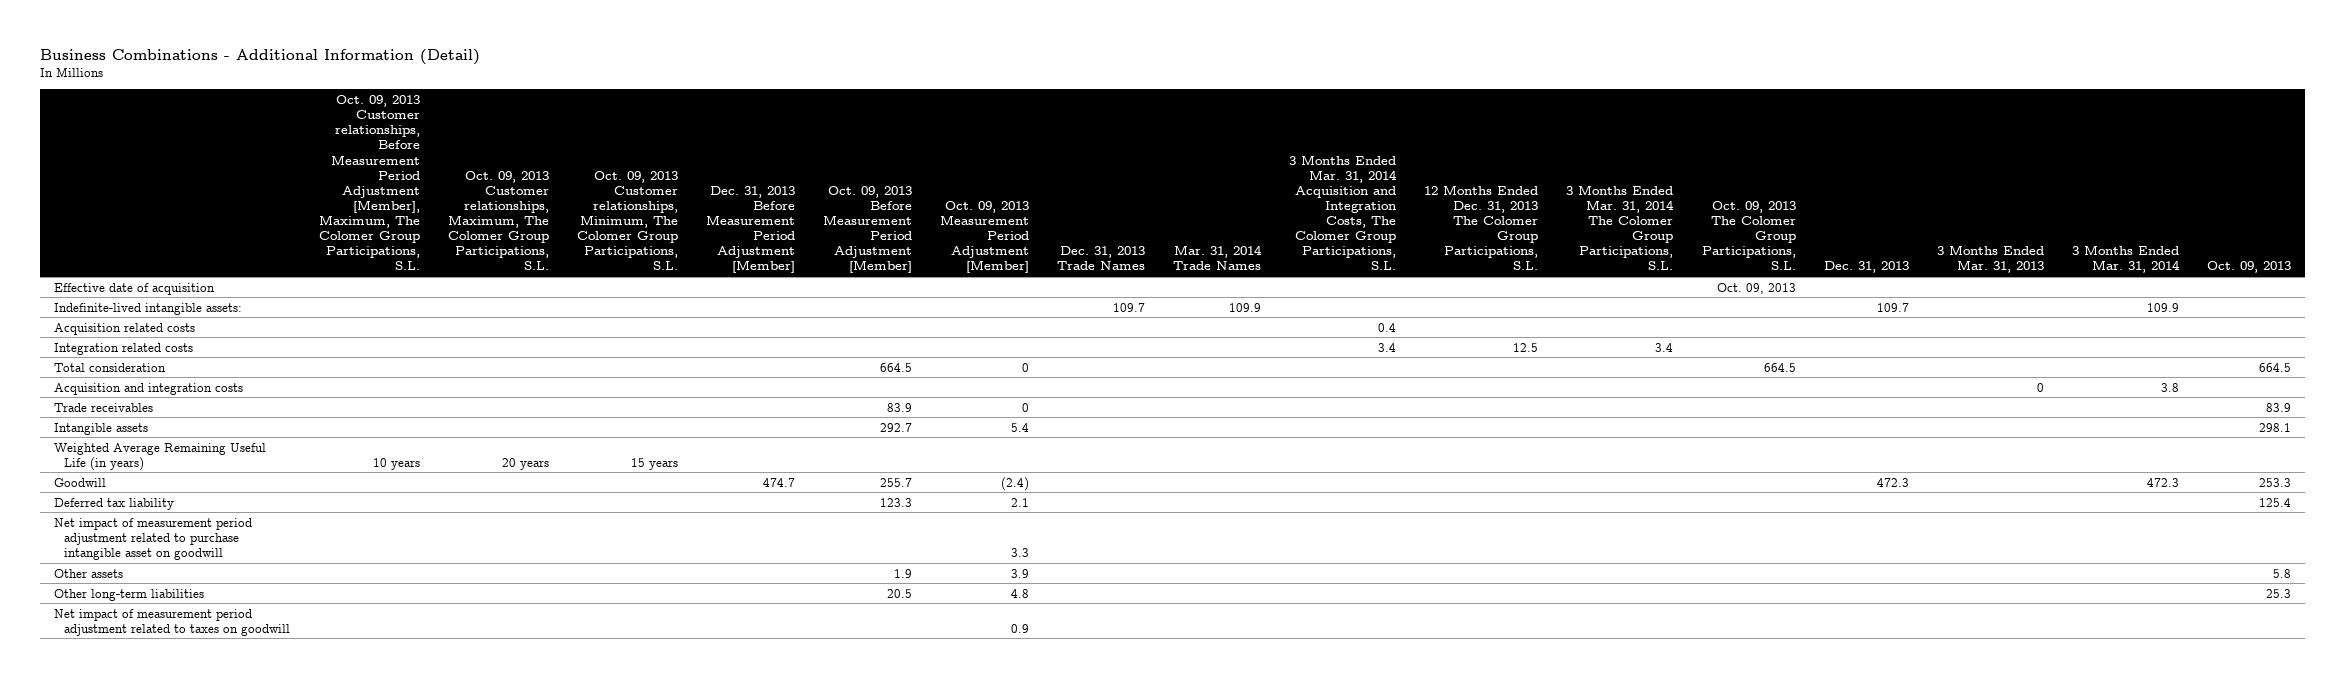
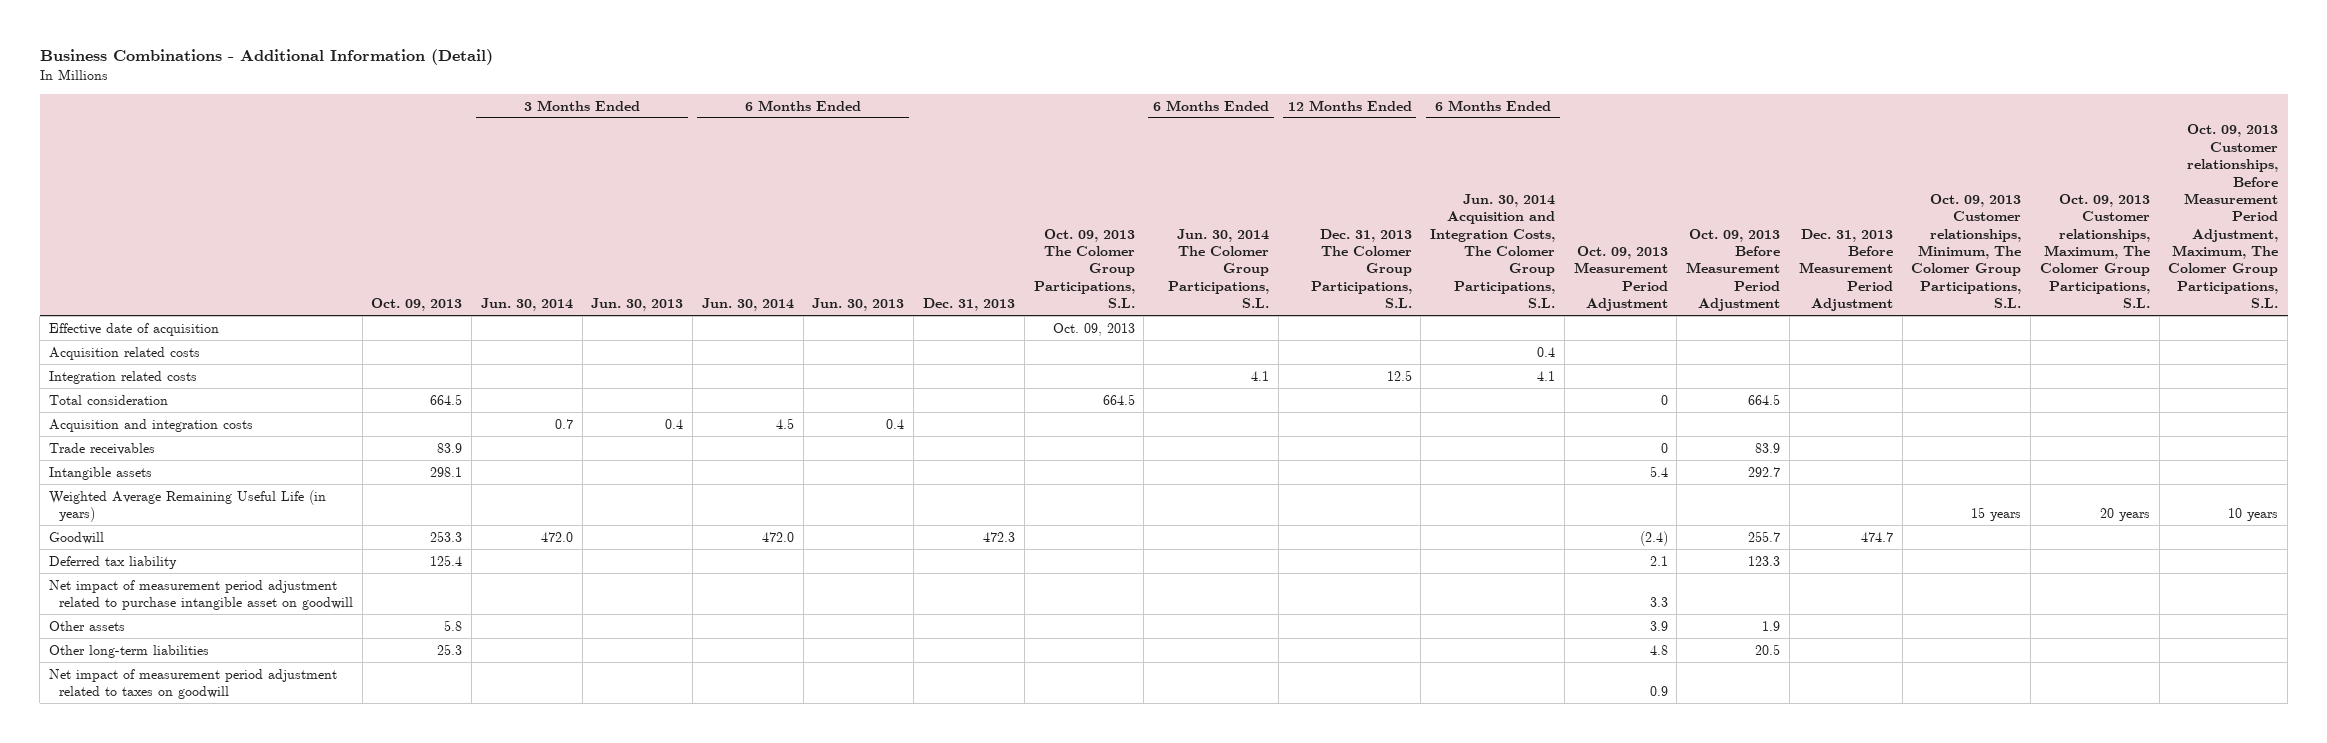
- | Oct. 09, 2013 Customer relationships, Before Measurement Period Adjustment [Member], Maximum, The Colomer Group Participations, S.L. | Oct. 09, 2013 Customer relationships, Maximum, The Colomer Group Participations, S.L. | Oct. 09, 2013 Customer relationships, Minimum, The Colomer Group Participations, S.L. | Dec. 31, 2013 Before Measurement Period Adjustment [Member] | Oct. 09, 2013 Before Measurement Period Adjustment [Member] | Oct. 09, 2013 Measurement Period Adjustment [Member] | Dec. 31, 2013 Trade Names | Mar. 31, 2014 Trade Names | 3 Months Ended Mar. 31, 2014 Acquisition and Integration Costs, The Colomer Group Participations, S.L. | 12 Months Ended Dec. 31, 2013 The Colomer Group Participations, S.L. | 3 Months Ended Mar. 31, 2014 The Colomer Group Participations, S.L. | Oct. 09, 2013 The Colomer Group Participations, S.L. | Dec. 31, 2013 | 3 Months Ended Mar. 31, 2013 | 3 Months Ended Mar. 31, 2014 | Oct. 09, 2013
+ | Oct. 09, 2013 | 3 Months Ended Jun. 30, 2014 | 3 Months Ended Jun. 30, 2013 | 6 Months Ended Jun. 30, 2014 | 6 Months Ended Jun. 30, 2013 | Dec. 31, 2013 | Oct. 09, 2013 The Colomer Group Participations, S.L. | 6 Months Ended Jun. 30, 2014 The Colomer Group Participations, S.L. | 12 Months Ended Dec. 31, 2013 The Colomer Group Participations, S.L. | 6 Months Ended Jun. 30, 2014 Acquisition and Integration Costs, The Colomer Group Participations, S.L. | Oct. 09, 2013 Measurement Period Adjustment | Oct. 09, 2013 Before Measurement Period Adjustment | Dec. 31, 2013 Before Measurement Period Adjustment | Oct. 09, 2013 Customer relationships, Minimum, The Colomer Group Participations, S.L. | Oct. 09, 2013 Customer relationships, Maximum, The Colomer Group Participations, S.L. | Oct. 09, 2013 Customer relationships, Before Measurement Period Adjustment, Maximum, The Colomer Group Participations, S.L.
- Indefinite-lived intangible assets: | | | | | | | 109.7 | 109.9 | | | | | 109.7 | | 109.9 |

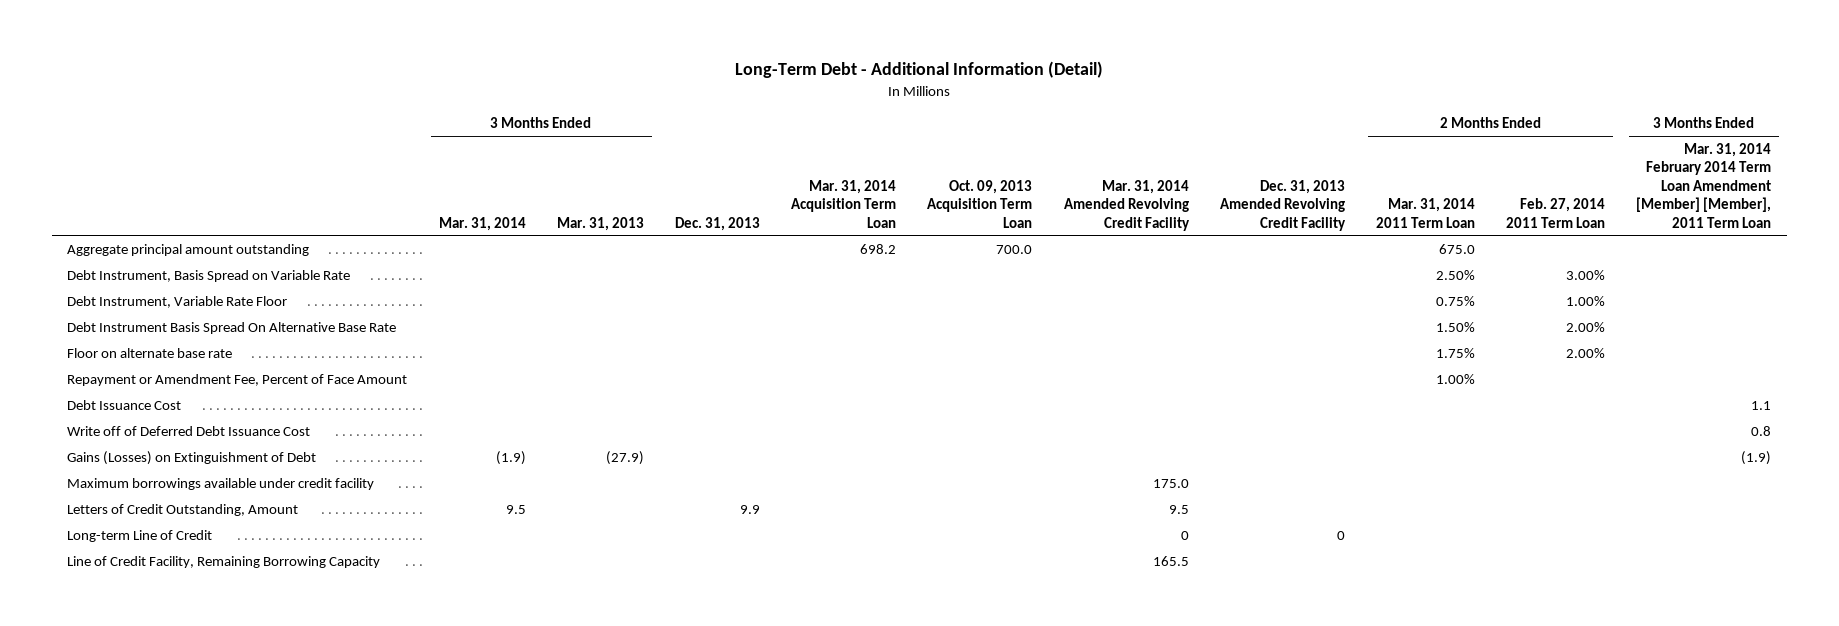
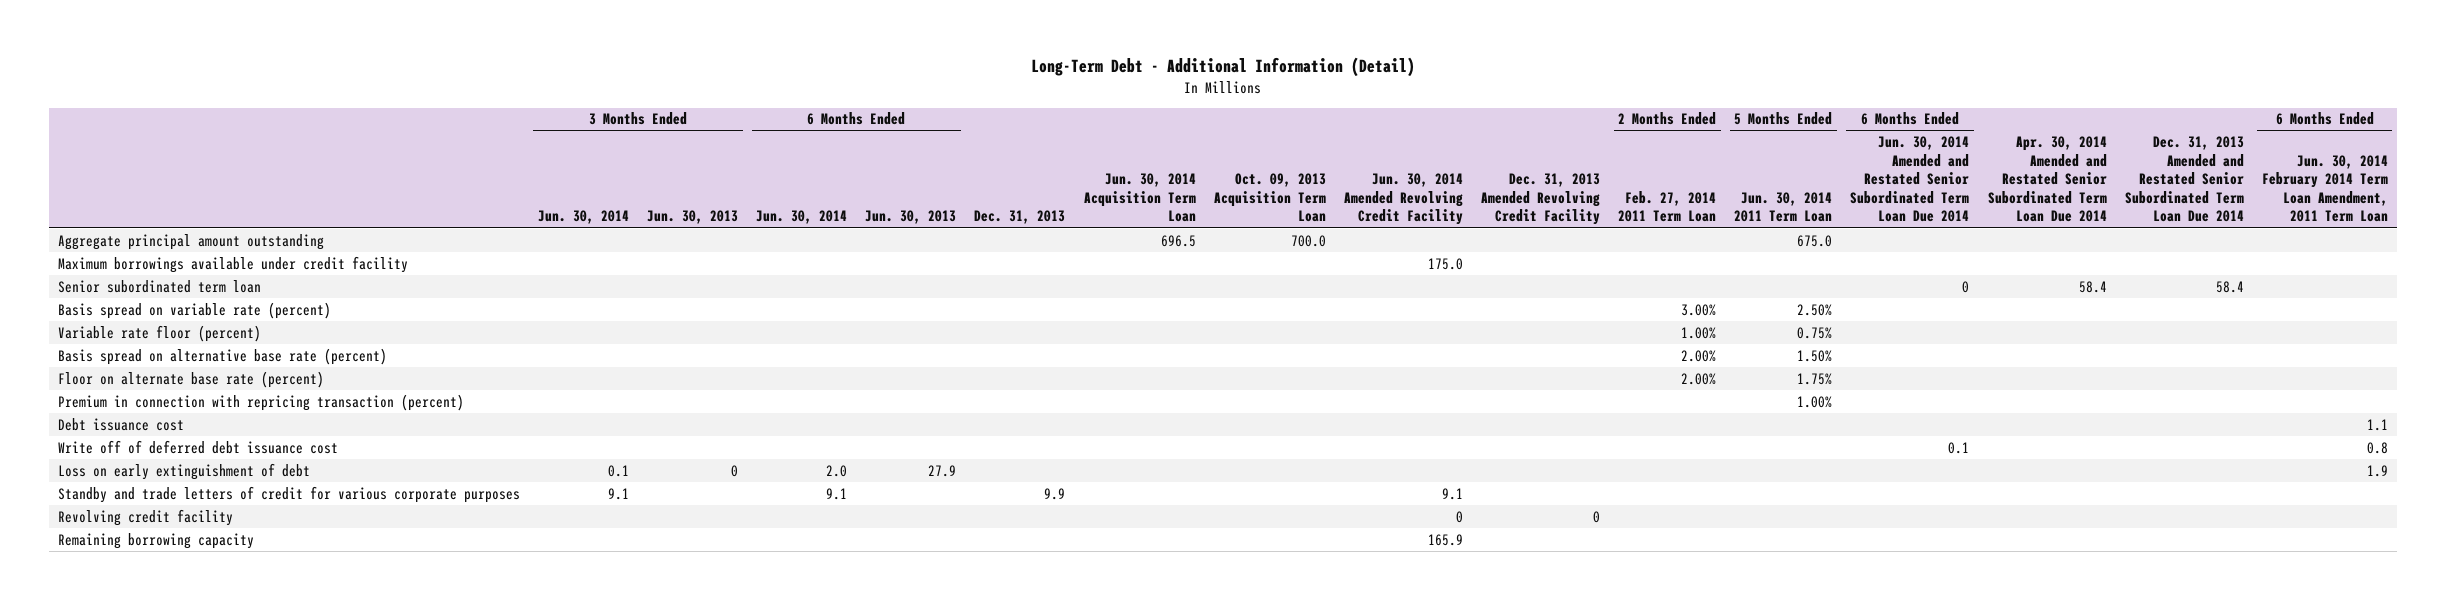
- | 3 Months Ended Mar. 31, 2014 | 3 Months Ended Mar. 31, 2013 | Dec. 31, 2013 | Mar. 31, 2014 Acquisition Term Loan | Oct. 09, 2013 Acquisition Term Loan | Mar. 31, 2014 Amended Revolving Credit Facility | Dec. 31, 2013 Amended Revolving Credit Facility | 2 Months Ended Mar. 31, 2014 2011 Term Loan | 2 Months Ended Feb. 27, 2014 2011 Term Loan | 3 Months Ended Mar. 31, 2014 February 2014 Term Loan Amendment [Member] [Member], 2011 Term Loan
+ | 3 Months Ended Jun. 30, 2014 | 3 Months Ended Jun. 30, 2013 | 6 Months Ended Jun. 30, 2014 | 6 Months Ended Jun. 30, 2013 | Dec. 31, 2013 | Jun. 30, 2014 Acquisition Term Loan | Oct. 09, 2013 Acquisition Term Loan | Jun. 30, 2014 Amended Revolving Credit Facility | Dec. 31, 2013 Amended Revolving Credit Facility | 2 Months Ended Feb. 27, 2014 2011 Term Loan | 5 Months Ended Jun. 30, 2014 2011 Term Loan | 6 Months Ended Jun. 30, 2014 Amended and Restated Senior Subordinated Term Loan Due 2014 | Apr. 30, 2014 Amended and Restated Senior Subordinated Term Loan Due 2014 | Dec. 31, 2013 Amended and Restated Senior Subordinated Term Loan Due 2014 | 6 Months Ended Jun. 30, 2014 February 2014 Term Loan Amendment, 2011 Term Loan
- Debt Instrument, Basis Spread on Variable Rate | | | | | | | | 2.50% | 3.00% |
- Debt Instrument, Variable Rate Floor | | | | | | | | 0.75% | 1.00% |
- Debt Instrument Basis Spread On Alternative Base Rate | | | | | | | | 1.50% | 2.00% |
- Floor on alternate base rate | | | | | | | | 1.75% | 2.00% |
- Repayment or Amendment Fee, Percent of Face Amount | | | | | | | | 1.00% | |
- Debt Issuance Cost | | | | | | | | | | 1.1
- Write off of Deferred Debt Issuance Cost | | | | | | | | | | 0.8
- Gains (Losses) on Extinguishment of Debt | (1.9) | (27.9) | | | | | | | | (1.9)
- Letters of Credit Outstanding, Amount | 9.5 | | 9.9 | | | 9.5 | | | |
- Long-term Line of Credit | | | | | | 0 | 0 | | |
- Line of Credit Facility, Remaining Borrowing Capacity | | | | | | 165.5 | | | |
+ Senior subordinated term loan | | | | | | | | | | | | 0 | 58.4 | 58.4 |
+ Basis spread on variable rate (percent) | | | | | | | | | | 3.00% | 2.50% | | | |
+ Variable rate floor (percent) | | | | | | | | | | 1.00% | 0.75% | | | |
+ Basis spread on alternative base rate (percent) | | | | | | | | | | 2.00% | 1.50% | | | |
+ Floor on alternate base rate (percent) | | | | | | | | | | 2.00% | 1.75% | | | |
+ Premium in connection with repricing transaction (percent) | | | | | | | | | | | 1.00% | | | |
+ Debt issuance cost | | | | | | | | | | | | | | | 1.1
+ Write off of deferred debt issuance cost | | | | | | | | | | | | 0.1 | | | 0.8
+ Loss on early extinguishment of debt | 0.1 | 0 | 2.0 | 27.9 | | | | | | | | | | | 1.9
+ Standby and trade letters of credit for various corporate purposes | 9.1 | | 9.1 | | 9.9 | | | 9.1 | | | | | | |
+ Revolving credit facility | | | | | | | | 0 | 0 | | | | | |
+ Remaining borrowing capacity | | | | | | | | 165.9 | | | | | | |

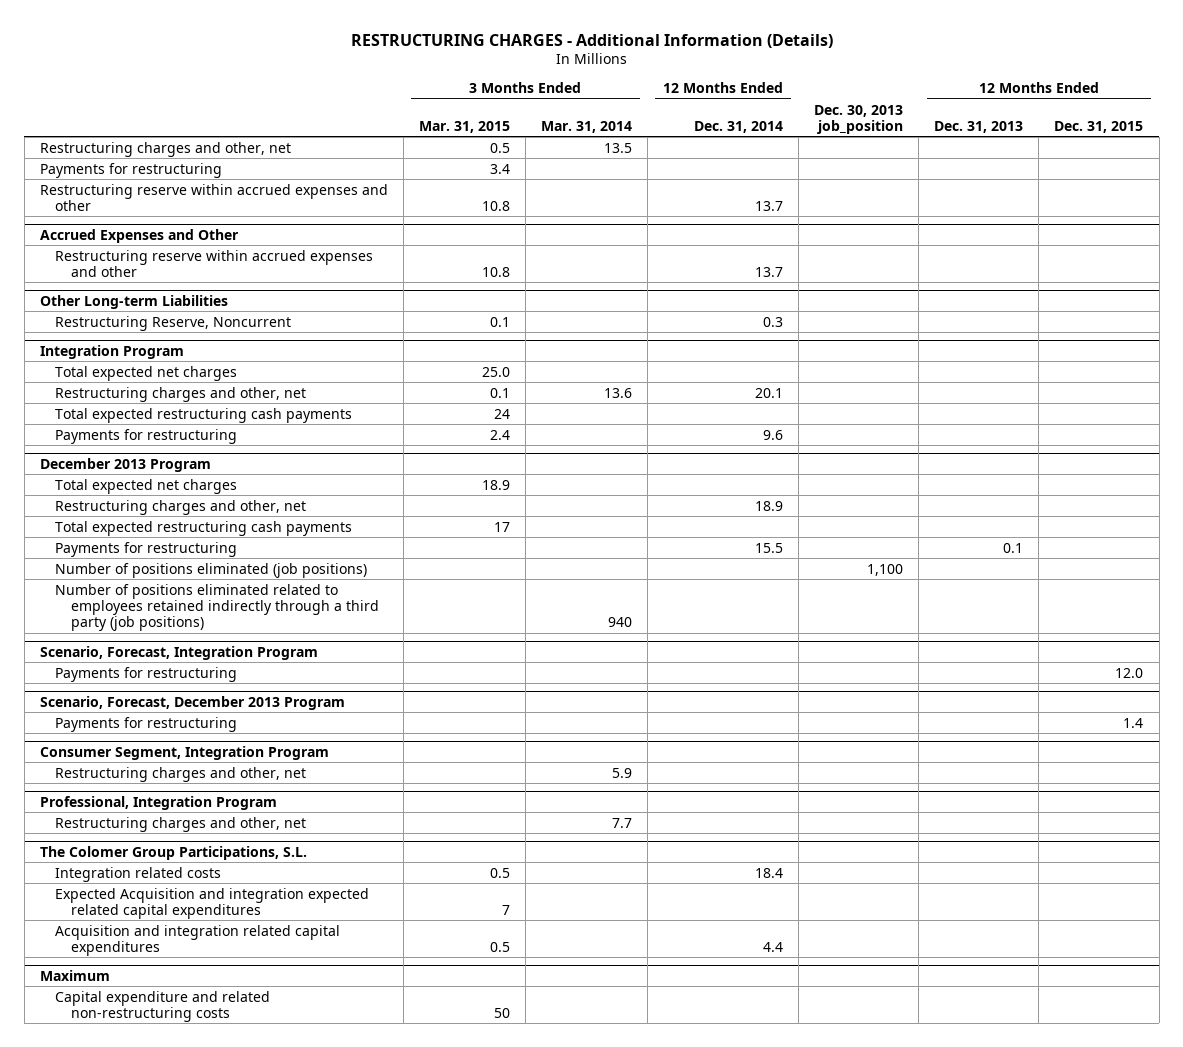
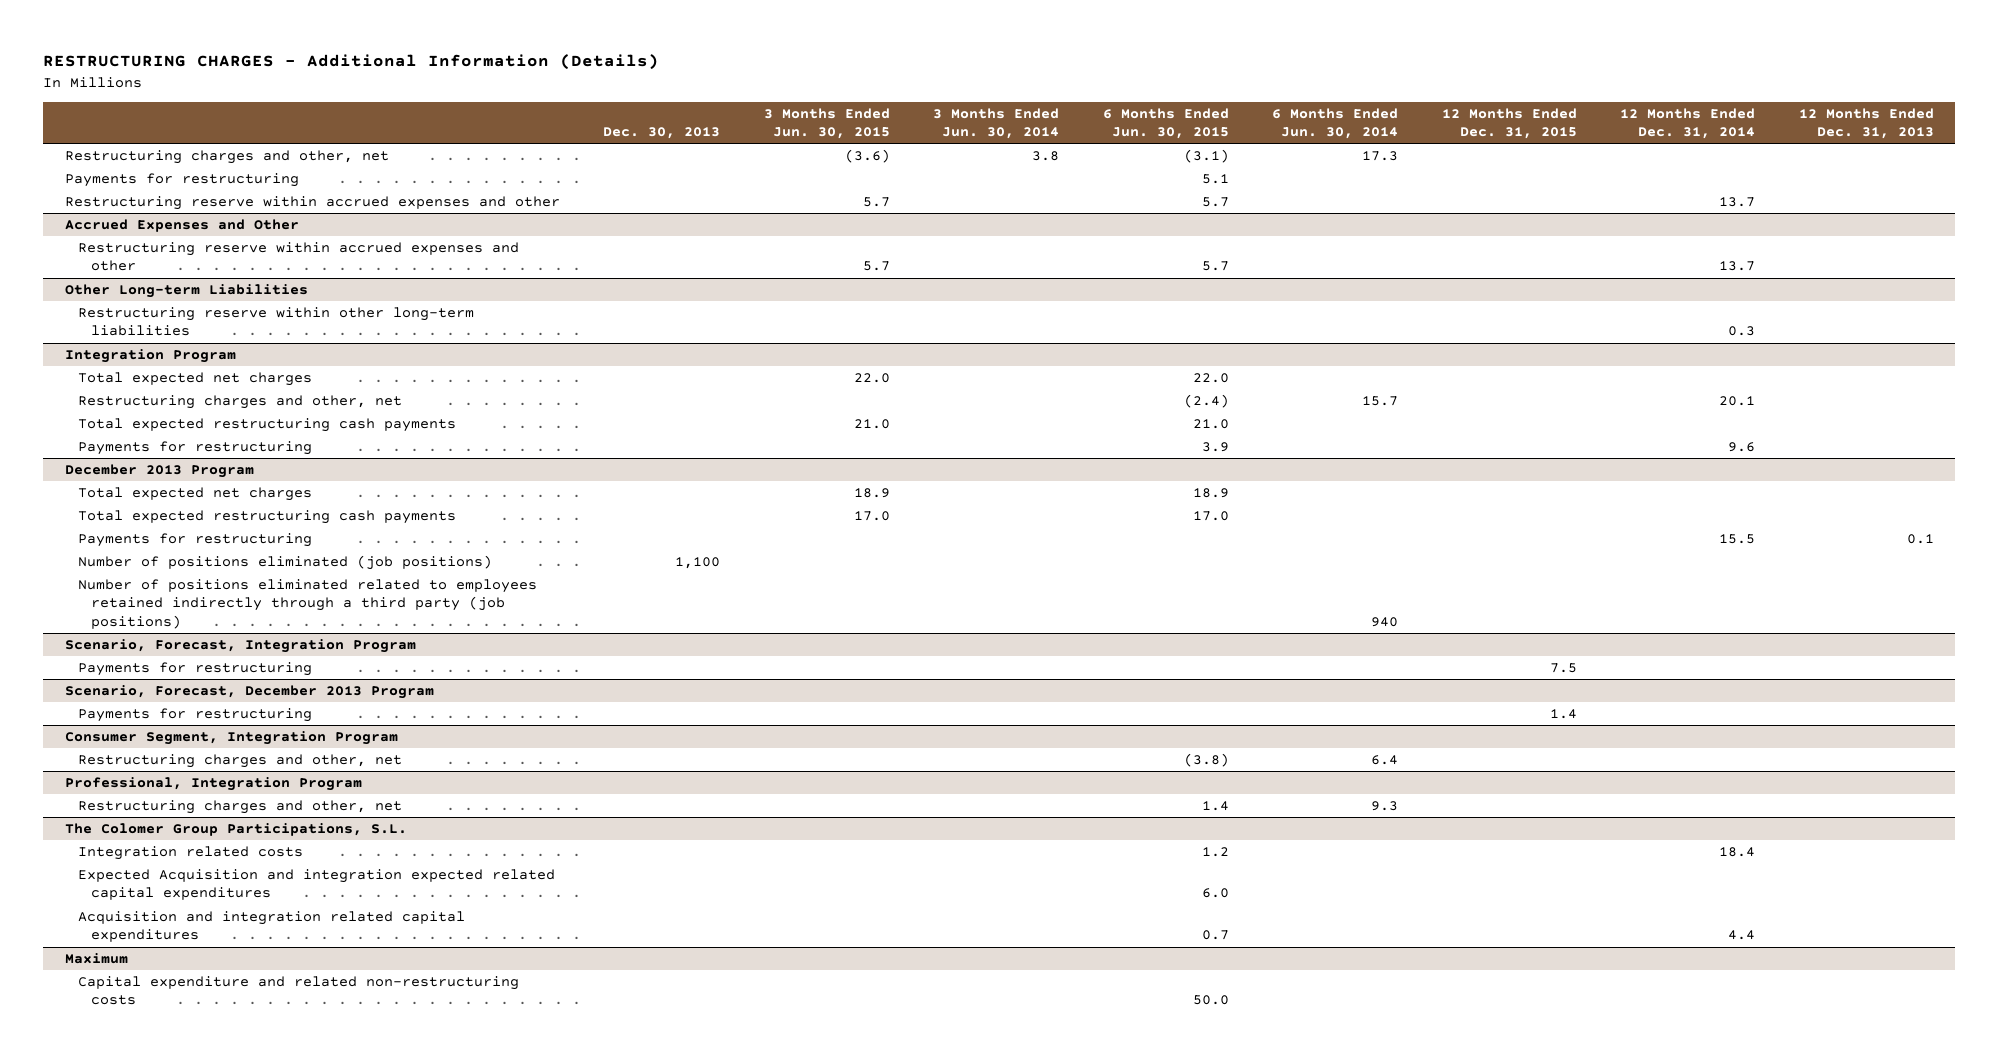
- | 3 Months Ended Mar. 31, 2015 | 3 Months Ended Mar. 31, 2014 | 12 Months Ended Dec. 31, 2014 | Dec. 30, 2013 job_position | 12 Months Ended Dec. 31, 2013 | 12 Months Ended Dec. 31, 2015
+ | Dec. 30, 2013 | 3 Months Ended Jun. 30, 2015 | 3 Months Ended Jun. 30, 2014 | 6 Months Ended Jun. 30, 2015 | 6 Months Ended Jun. 30, 2014 | 12 Months Ended Dec. 31, 2015 | 12 Months Ended Dec. 31, 2014 | 12 Months Ended Dec. 31, 2013
@ Other Long-term Liabilities
- Restructuring Reserve, Noncurrent | 0.1 | | 0.3 | | |
+ Restructuring reserve within other long-term liabilities | | | | | | | 0.3 |
@ December 2013 Program
- Restructuring charges and other, net | | | 18.9 | | |
@ Scenario, Forecast, Integration Program
- Payments for restructuring | | | | | | 12.0
+ Payments for restructuring | | | | | | 7.5 | |

